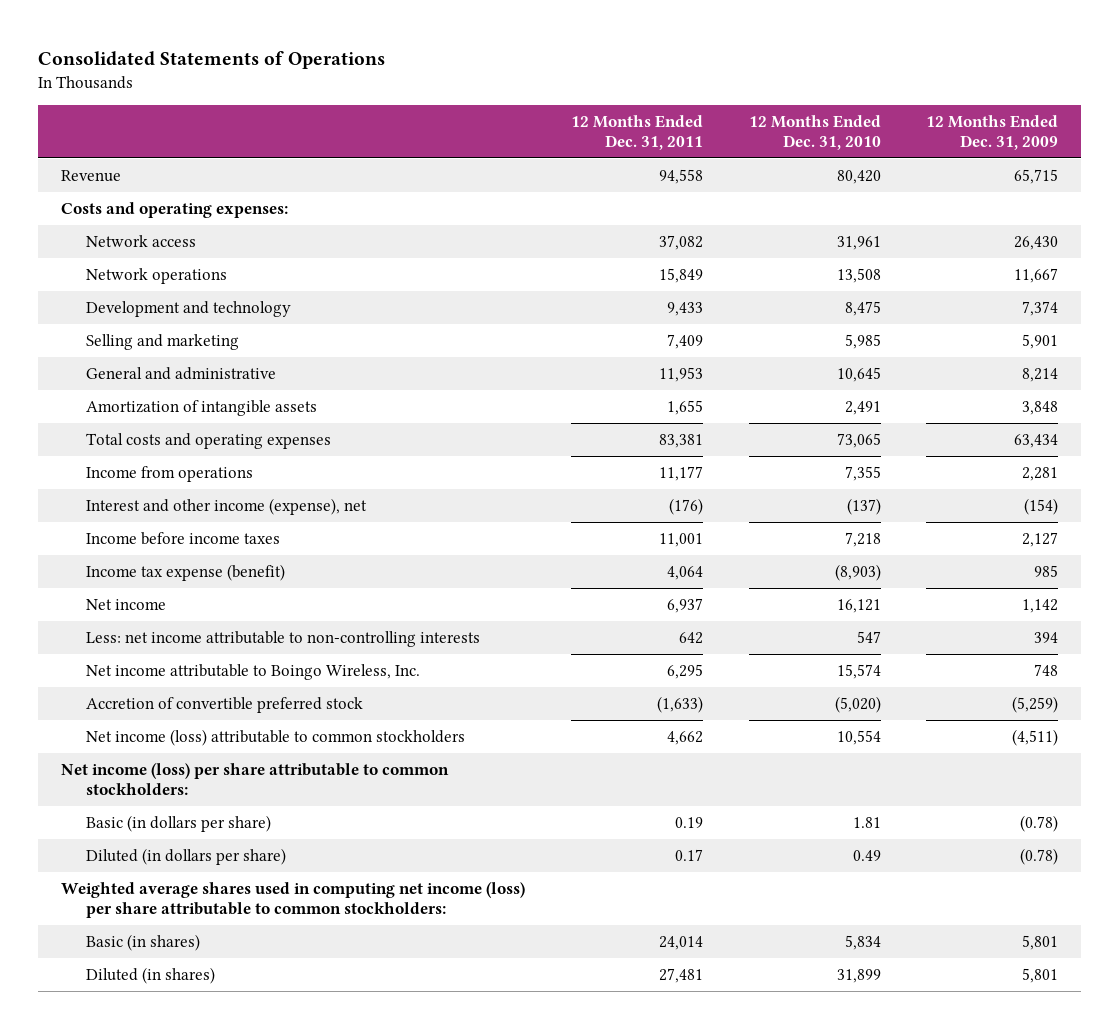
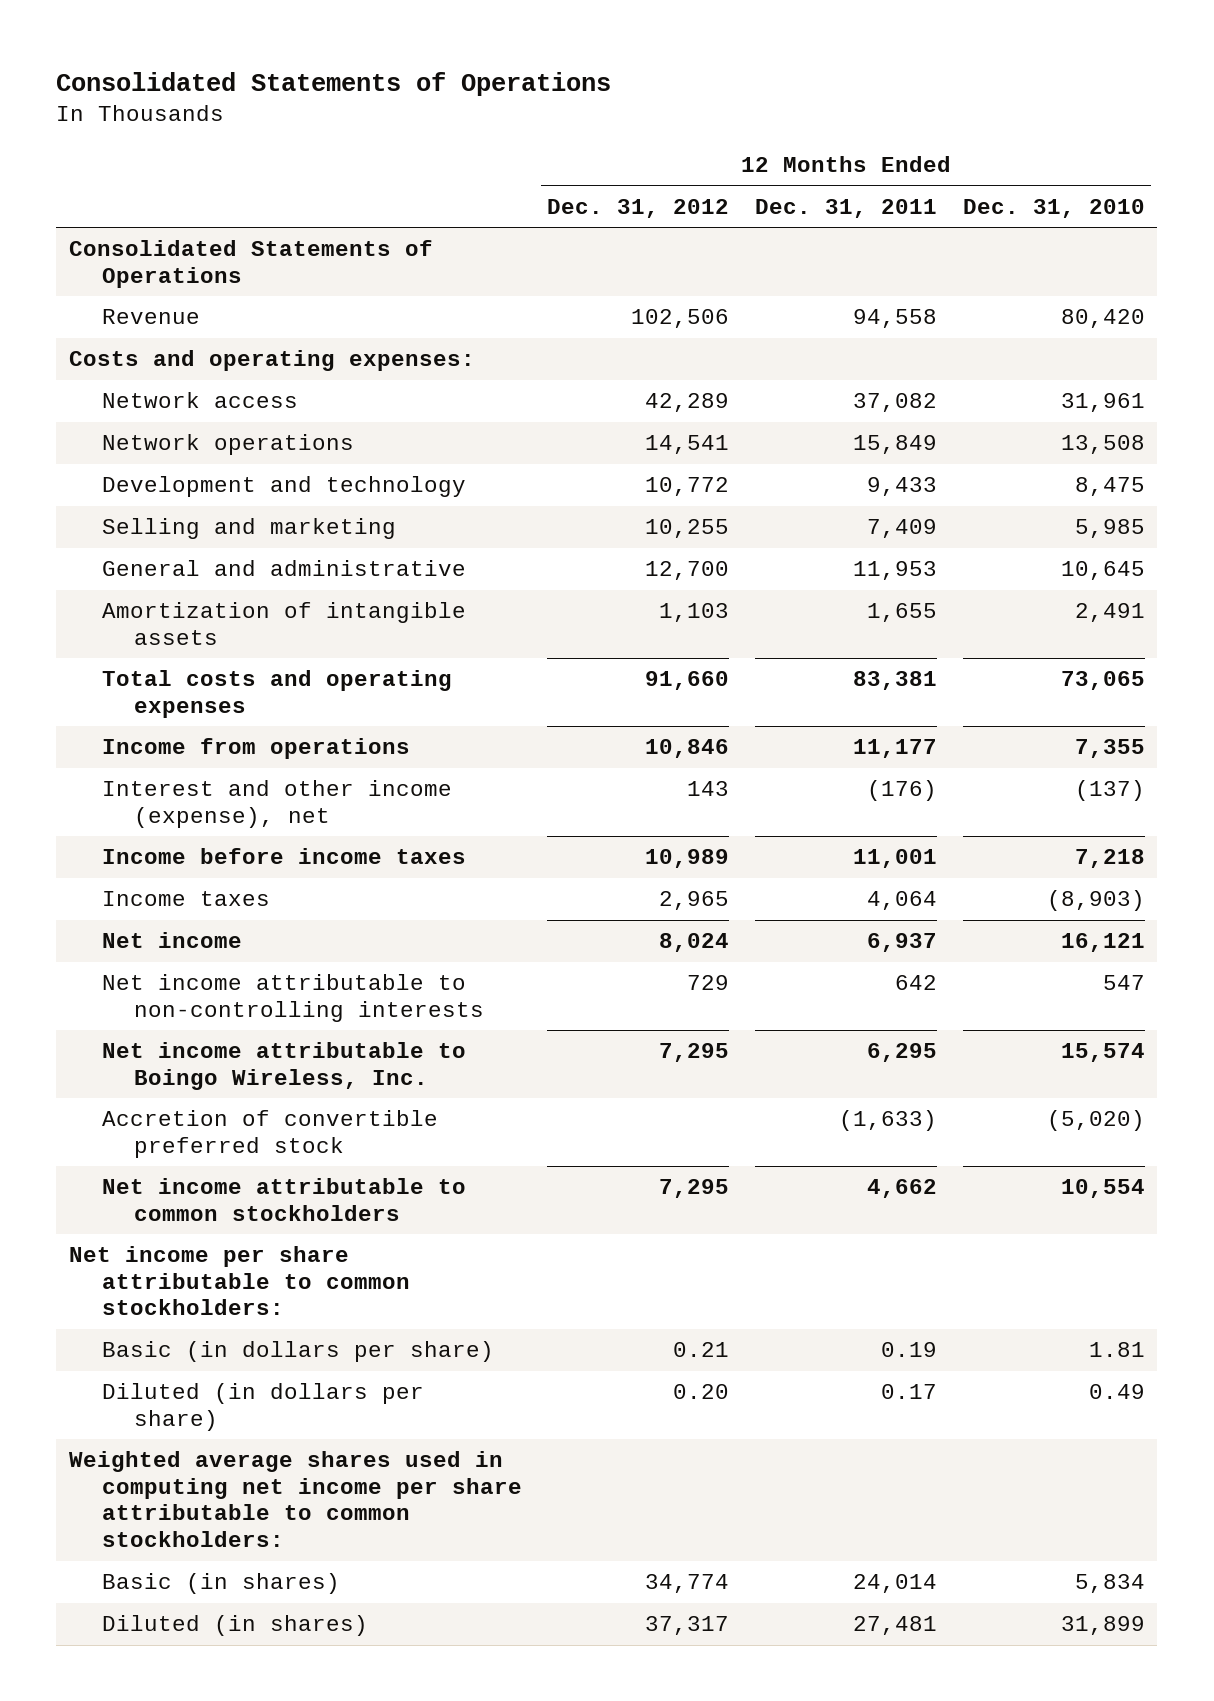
- | 12 Months Ended Dec. 31, 2011 | 12 Months Ended Dec. 31, 2010 | 12 Months Ended Dec. 31, 2009
+ | 12 Months Ended Dec. 31, 2012 | 12 Months Ended Dec. 31, 2011 | 12 Months Ended Dec. 31, 2010
+ Consolidated Statements of Operations
- Income tax expense (benefit) | 4,064 | (8,903) | 985
+ Income taxes | 2,965 | 4,064 | (8,903)
- Less: net income attributable to non-controlling interests | 642 | 547 | 394
+ Net income attributable to non-controlling interests | 729 | 642 | 547
- Net income (loss) attributable to common stockholders | 4,662 | 10,554 | (4,511)
- Net income (loss) per share attributable to common stockholders:
+ Net income attributable to common stockholders | 7,295 | 4,662 | 10,554
+ Net income per share attributable to common stockholders:
- Weighted average shares used in computing net income (loss) per share attributable to common stockholders:
+ Weighted average shares used in computing net income per share attributable to common stockholders:

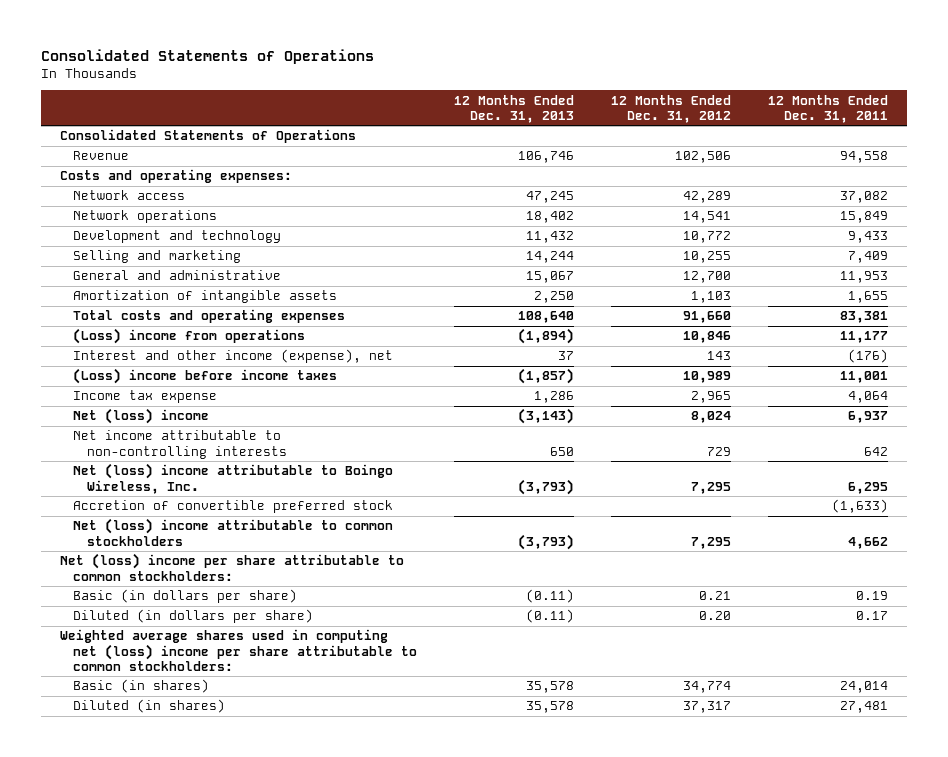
- | 12 Months Ended Dec. 31, 2012 | 12 Months Ended Dec. 31, 2011 | 12 Months Ended Dec. 31, 2010
+ | 12 Months Ended Dec. 31, 2013 | 12 Months Ended Dec. 31, 2012 | 12 Months Ended Dec. 31, 2011
- Income from operations | 10,846 | 11,177 | 7,355
+ (Loss) income from operations | (1,894) | 10,846 | 11,177
- Income before income taxes | 10,989 | 11,001 | 7,218
- Income taxes | 2,965 | 4,064 | (8,903)
- Net income | 8,024 | 6,937 | 16,121
+ (Loss) income before income taxes | (1,857) | 10,989 | 11,001
+ Income tax expense | 1,286 | 2,965 | 4,064
+ Net (loss) income | (3,143) | 8,024 | 6,937
- Net income attributable to Boingo Wireless, Inc. | 7,295 | 6,295 | 15,574
+ Net (loss) income attributable to Boingo Wireless, Inc. | (3,793) | 7,295 | 6,295
- Net income attributable to common stockholders | 7,295 | 4,662 | 10,554
- Net income per share attributable to common stockholders:
+ Net (loss) income attributable to common stockholders | (3,793) | 7,295 | 4,662
+ Net (loss) income per share attributable to common stockholders:
- Weighted average shares used in computing net income per share attributable to common stockholders:
+ Weighted average shares used in computing net (loss) income per share attributable to common stockholders:

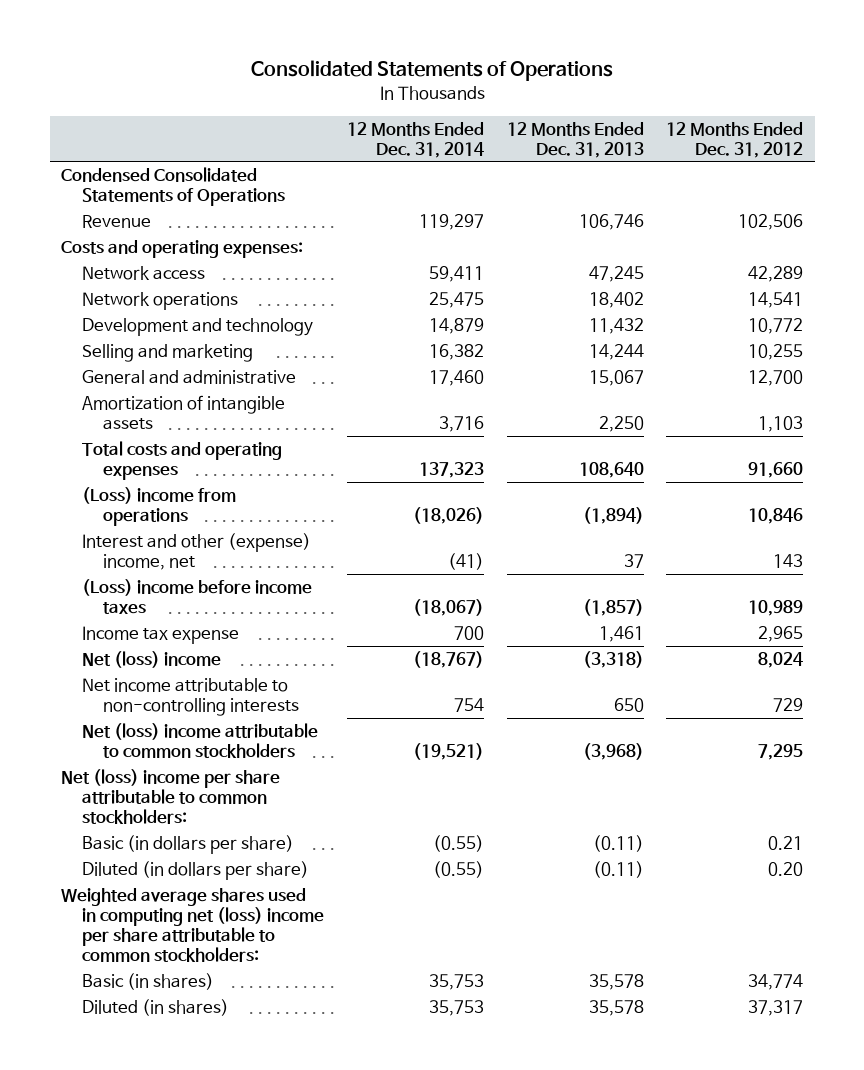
- | 12 Months Ended Dec. 31, 2013 | 12 Months Ended Dec. 31, 2012 | 12 Months Ended Dec. 31, 2011
+ | 12 Months Ended Dec. 31, 2014 | 12 Months Ended Dec. 31, 2013 | 12 Months Ended Dec. 31, 2012
- Consolidated Statements of Operations
+ Condensed Consolidated Statements of Operations
- Interest and other income (expense), net | 37 | 143 | (176)
+ Interest and other (expense) income, net | (41) | 37 | 143
- Income tax expense | 1,286 | 2,965 | 4,064
- Net (loss) income | (3,143) | 8,024 | 6,937
+ Income tax expense | 700 | 1,461 | 2,965
+ Net (loss) income | (18,767) | (3,318) | 8,024
- Net (loss) income attributable to Boingo Wireless, Inc. | (3,793) | 7,295 | 6,295
- Accretion of convertible preferred stock | | | (1,633)
- Net (loss) income attributable to common stockholders | (3,793) | 7,295 | 4,662
+ Net (loss) income attributable to common stockholders | (19,521) | (3,968) | 7,295

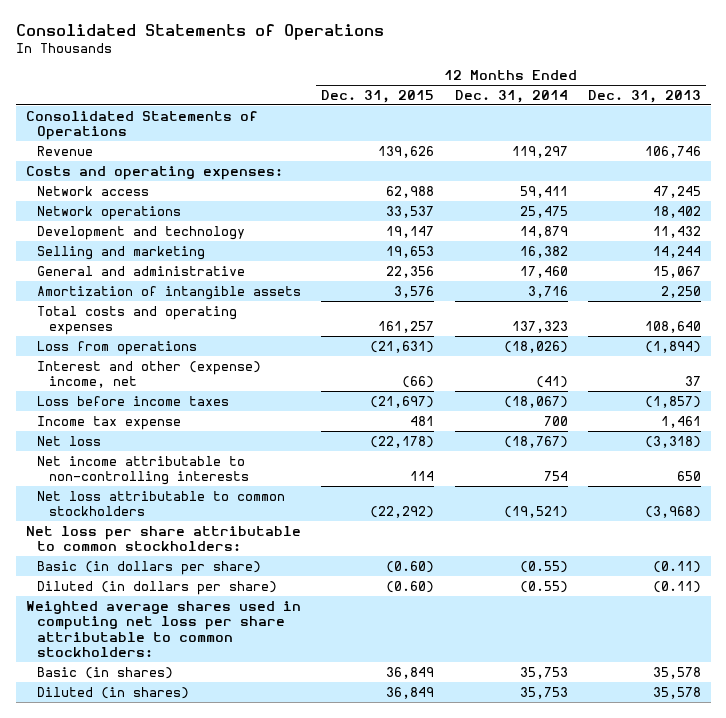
- | 12 Months Ended Dec. 31, 2014 | 12 Months Ended Dec. 31, 2013 | 12 Months Ended Dec. 31, 2012
+ | 12 Months Ended Dec. 31, 2015 | 12 Months Ended Dec. 31, 2014 | 12 Months Ended Dec. 31, 2013
- Condensed Consolidated Statements of Operations
+ Consolidated Statements of Operations
- (Loss) income from operations | (18,026) | (1,894) | 10,846
+ Loss from operations | (21,631) | (18,026) | (1,894)
- (Loss) income before income taxes | (18,067) | (1,857) | 10,989
+ Loss before income taxes | (21,697) | (18,067) | (1,857)
- Net (loss) income | (18,767) | (3,318) | 8,024
+ Net loss | (22,178) | (18,767) | (3,318)
- Net (loss) income attributable to common stockholders | (19,521) | (3,968) | 7,295
- Net (loss) income per share attributable to common stockholders:
+ Net loss attributable to common stockholders | (22,292) | (19,521) | (3,968)
+ Net loss per share attributable to common stockholders:
- Weighted average shares used in computing net (loss) income per share attributable to common stockholders:
+ Weighted average shares used in computing net loss per share attributable to common stockholders:

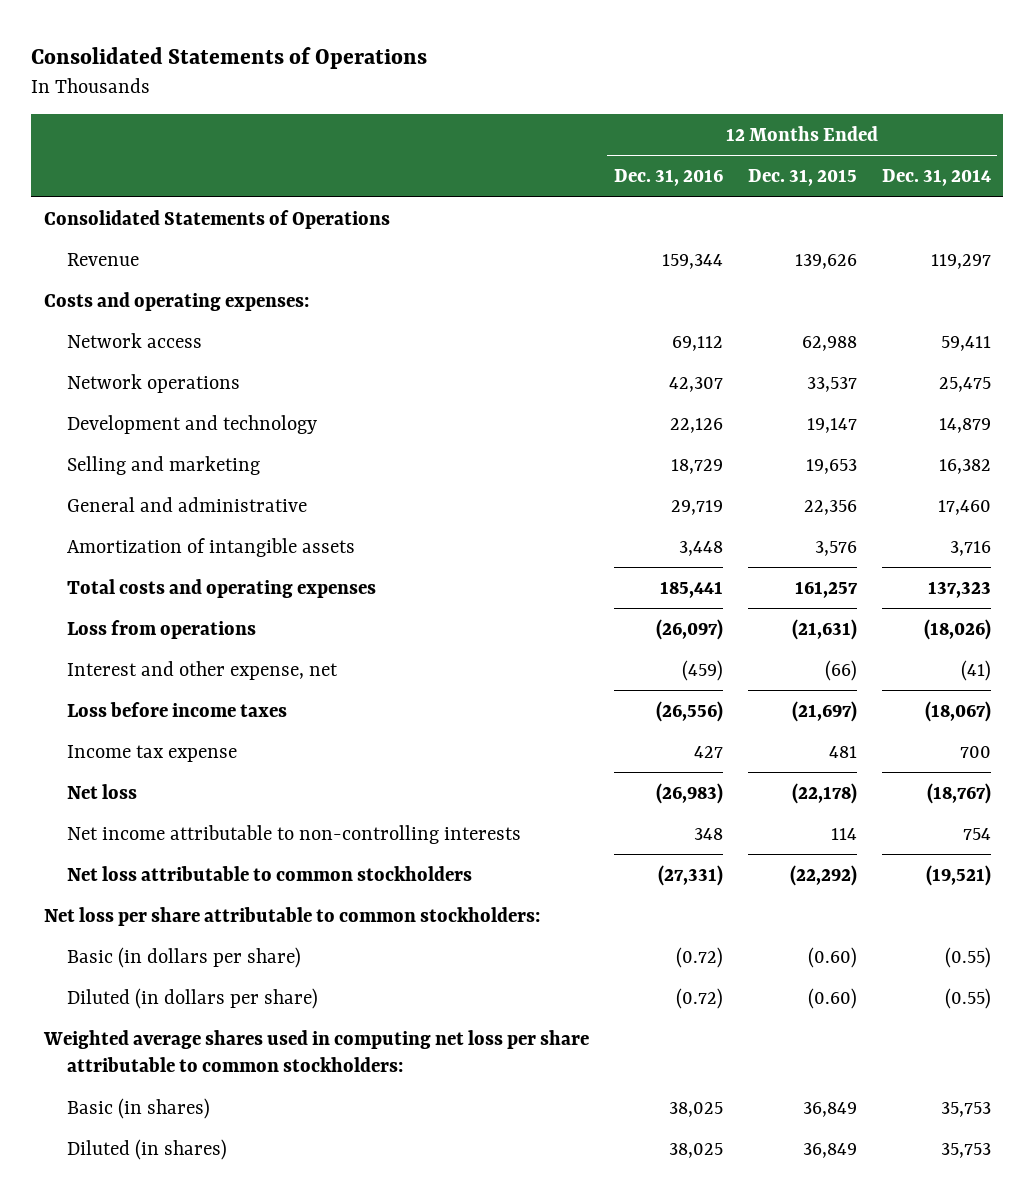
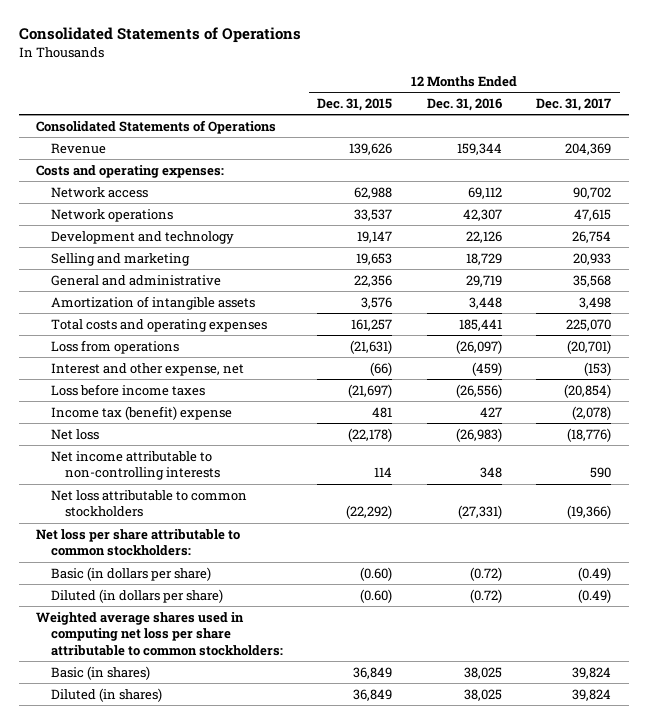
- | 12 Months Ended Dec. 31, 2016 | 12 Months Ended Dec. 31, 2015 | 12 Months Ended Dec. 31, 2014
+ | 12 Months Ended Dec. 31, 2015 | 12 Months Ended Dec. 31, 2016 | 12 Months Ended Dec. 31, 2017
- Income tax expense | 427 | 481 | 700
+ Income tax (benefit) expense | 481 | 427 | (2,078)

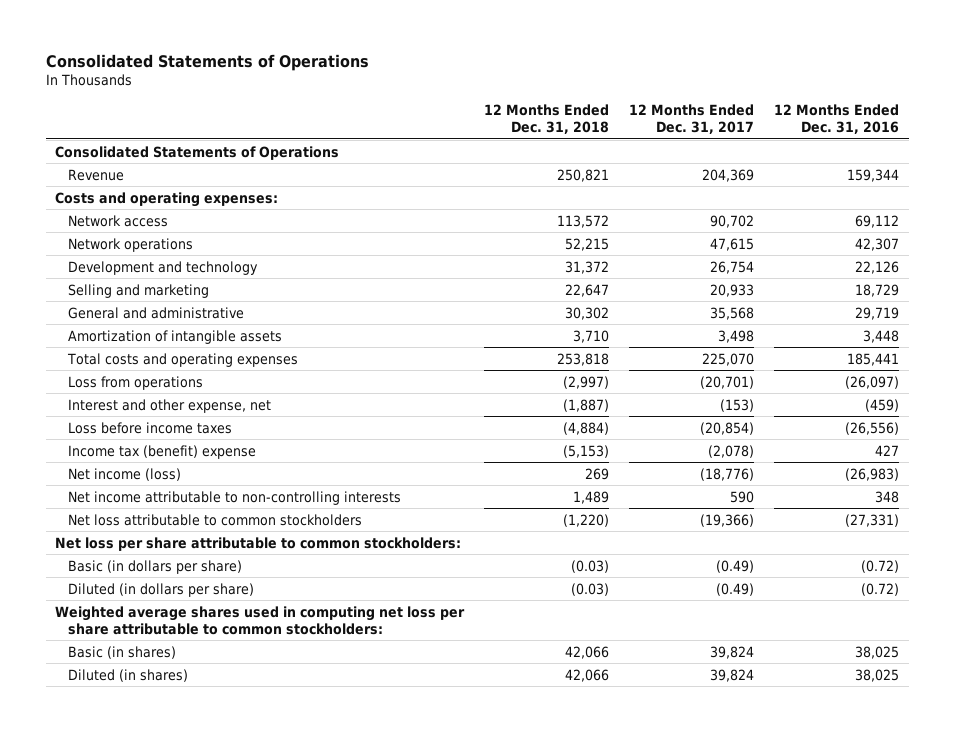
- | 12 Months Ended Dec. 31, 2015 | 12 Months Ended Dec. 31, 2016 | 12 Months Ended Dec. 31, 2017
+ | 12 Months Ended Dec. 31, 2018 | 12 Months Ended Dec. 31, 2017 | 12 Months Ended Dec. 31, 2016
- Net loss | (22,178) | (26,983) | (18,776)
+ Net income (loss) | 269 | (18,776) | (26,983)

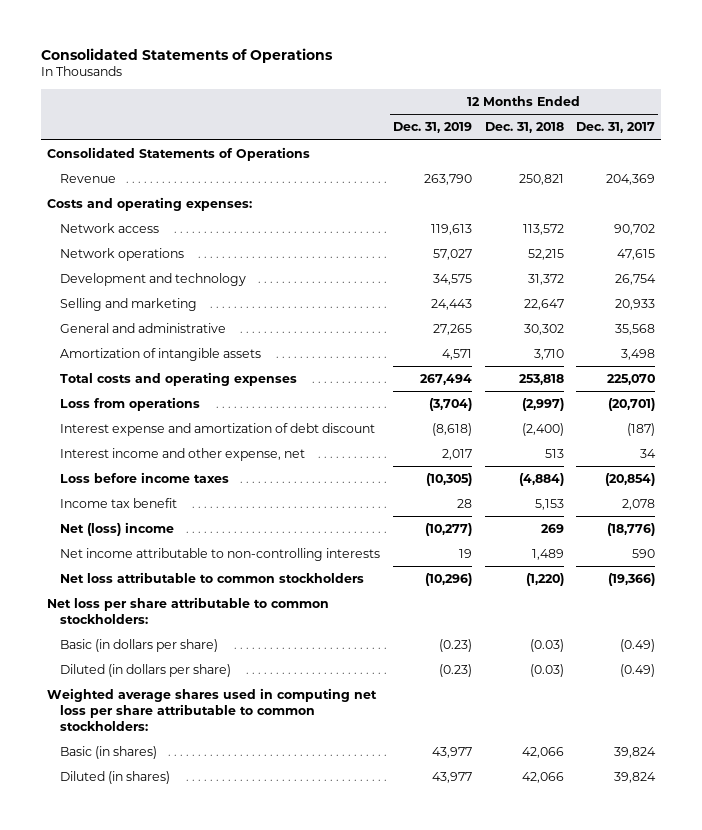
- | 12 Months Ended Dec. 31, 2018 | 12 Months Ended Dec. 31, 2017 | 12 Months Ended Dec. 31, 2016
+ | 12 Months Ended Dec. 31, 2019 | 12 Months Ended Dec. 31, 2018 | 12 Months Ended Dec. 31, 2017
- Interest and other expense, net | (1,887) | (153) | (459)
+ Interest expense and amortization of debt discount | (8,618) | (2,400) | (187)
+ Interest income and other expense, net | 2,017 | 513 | 34
- Income tax (benefit) expense | (5,153) | (2,078) | 427
- Net income (loss) | 269 | (18,776) | (26,983)
+ Income tax benefit | 28 | 5,153 | 2,078
+ Net (loss) income | (10,277) | 269 | (18,776)

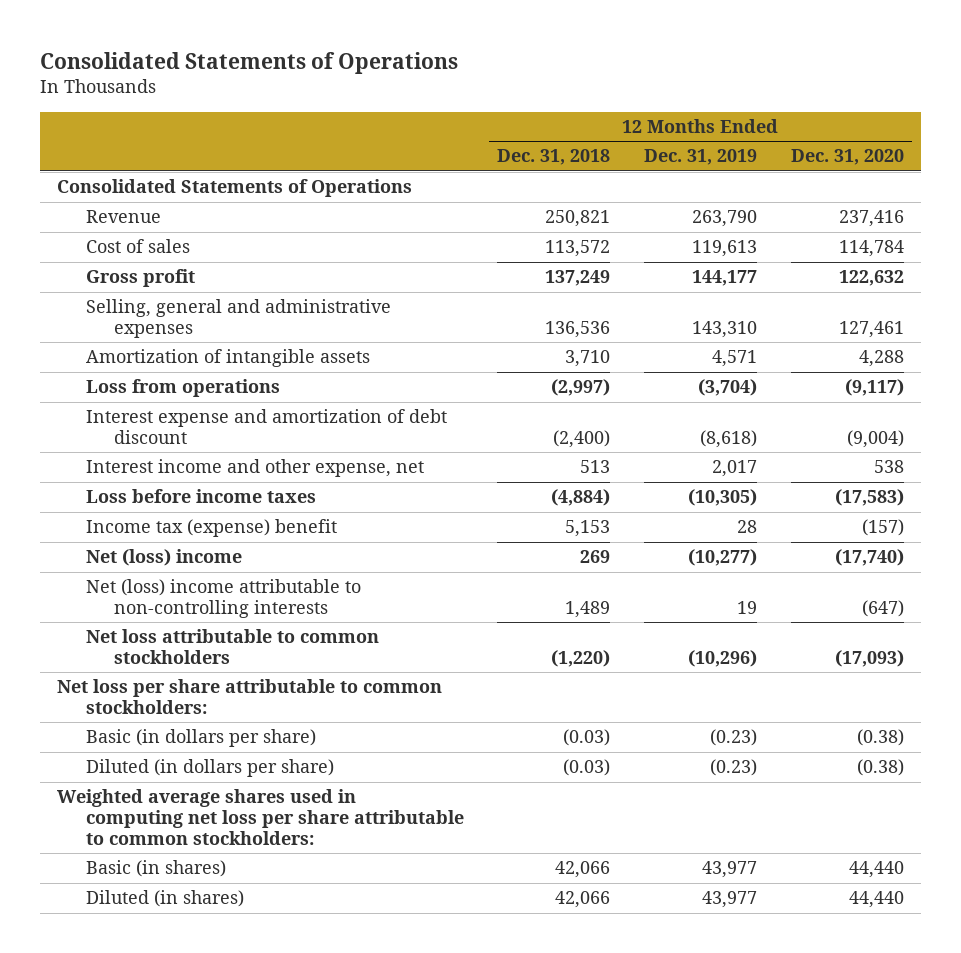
- | 12 Months Ended Dec. 31, 2019 | 12 Months Ended Dec. 31, 2018 | 12 Months Ended Dec. 31, 2017
+ | 12 Months Ended Dec. 31, 2018 | 12 Months Ended Dec. 31, 2019 | 12 Months Ended Dec. 31, 2020
- Costs and operating expenses:
- Network access | 119,613 | 113,572 | 90,702
- Network operations | 57,027 | 52,215 | 47,615
- Development and technology | 34,575 | 31,372 | 26,754
- Selling and marketing | 24,443 | 22,647 | 20,933
- General and administrative | 27,265 | 30,302 | 35,568
+ Cost of sales | 113,572 | 119,613 | 114,784
+ Gross profit | 137,249 | 144,177 | 122,632
+ Selling, general and administrative expenses | 136,536 | 143,310 | 127,461
- Total costs and operating expenses | 267,494 | 253,818 | 225,070
- Income tax benefit | 28 | 5,153 | 2,078
+ Income tax (expense) benefit | 5,153 | 28 | (157)
- Net income attributable to non-controlling interests | 19 | 1,489 | 590
+ Net (loss) income attributable to non-controlling interests | 1,489 | 19 | (647)

